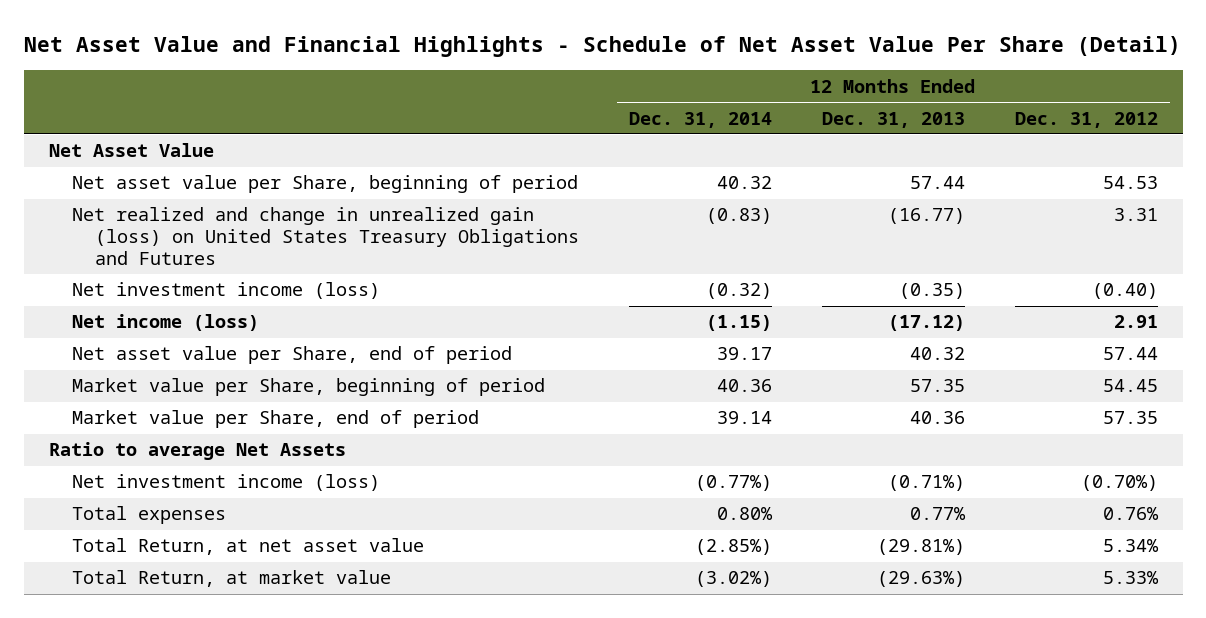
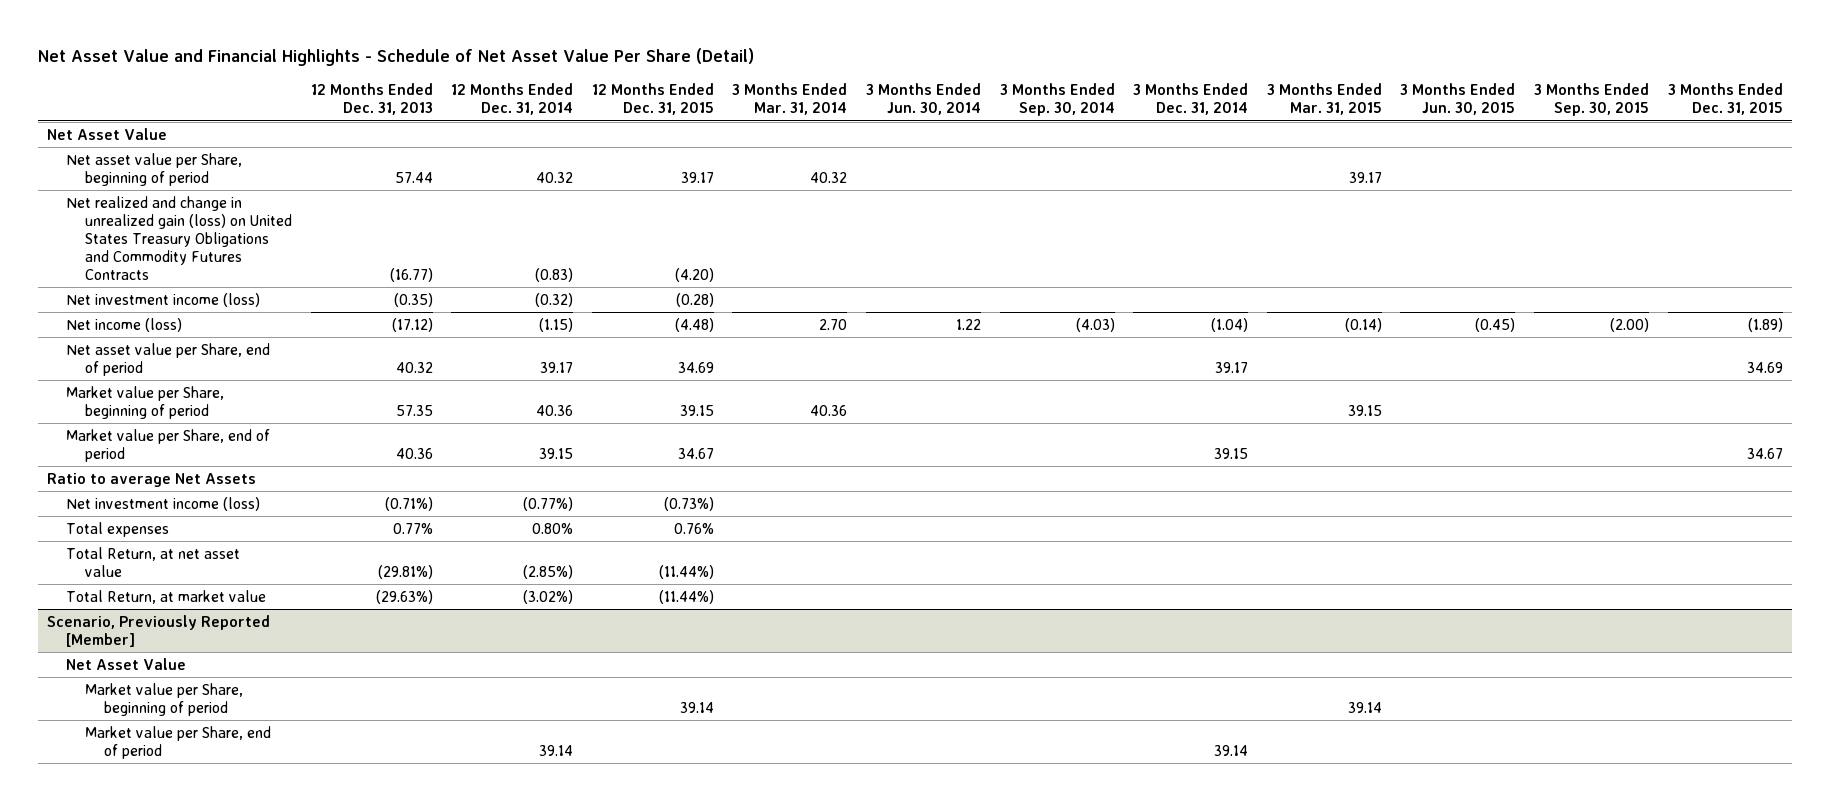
- | 12 Months Ended Dec. 31, 2014 | 12 Months Ended Dec. 31, 2013 | 12 Months Ended Dec. 31, 2012
+ | 12 Months Ended Dec. 31, 2013 | 12 Months Ended Dec. 31, 2014 | 12 Months Ended Dec. 31, 2015 | 3 Months Ended Mar. 31, 2014 | 3 Months Ended Jun. 30, 2014 | 3 Months Ended Sep. 30, 2014 | 3 Months Ended Dec. 31, 2014 | 3 Months Ended Mar. 31, 2015 | 3 Months Ended Jun. 30, 2015 | 3 Months Ended Sep. 30, 2015 | 3 Months Ended Dec. 31, 2015
- Net realized and change in unrealized gain (loss) on United States Treasury Obligations and Futures | (0.83) | (16.77) | 3.31
+ Net realized and change in unrealized gain (loss) on United States Treasury Obligations and Commodity Futures Contracts | (16.77) | (0.83) | (4.20) | | | | | | | |
- Market value per Share, end of period | 39.14 | 40.36 | 57.35
+ Market value per Share, end of period | 40.36 | 39.15 | 34.67 | | | | 39.15 | | | | 34.67
+ Scenario, Previously Reported [Member]
+ Net Asset Value
+ Market value per Share, beginning of period | | | 39.14 | | | | | 39.14 | | |
+ Market value per Share, end of period | | 39.14 | | | | | 39.14 | | | |

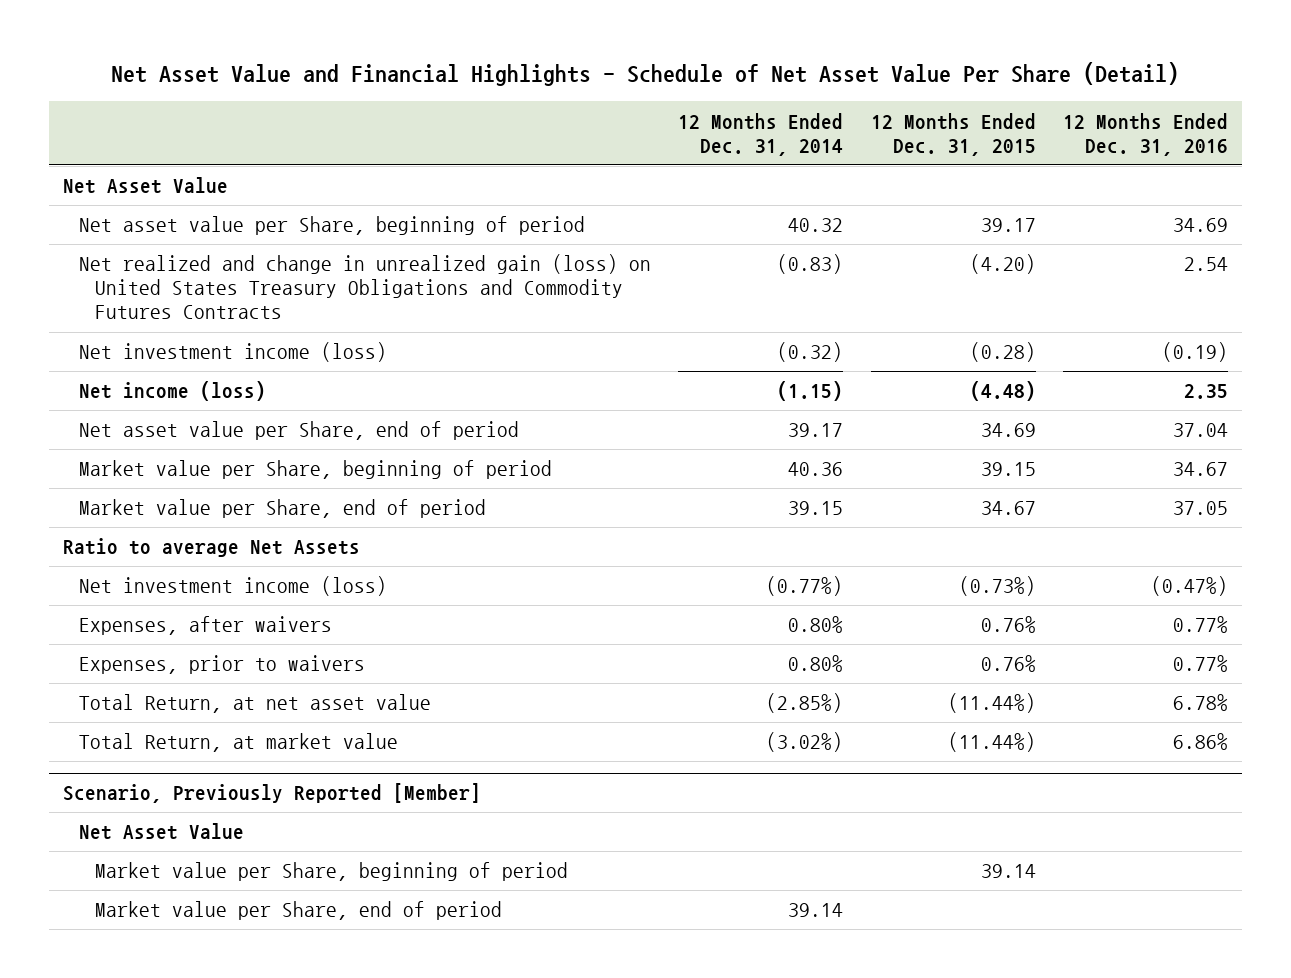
- | 12 Months Ended Dec. 31, 2013 | 12 Months Ended Dec. 31, 2014 | 12 Months Ended Dec. 31, 2015 | 3 Months Ended Mar. 31, 2014 | 3 Months Ended Jun. 30, 2014 | 3 Months Ended Sep. 30, 2014 | 3 Months Ended Dec. 31, 2014 | 3 Months Ended Mar. 31, 2015 | 3 Months Ended Jun. 30, 2015 | 3 Months Ended Sep. 30, 2015 | 3 Months Ended Dec. 31, 2015
+ | 12 Months Ended Dec. 31, 2014 | 12 Months Ended Dec. 31, 2015 | 12 Months Ended Dec. 31, 2016
- Total expenses | 0.77% | 0.80% | 0.76% | | | | | | | |
+ Expenses, after waivers | 0.80% | 0.76% | 0.77%
+ Expenses, prior to waivers | 0.80% | 0.76% | 0.77%

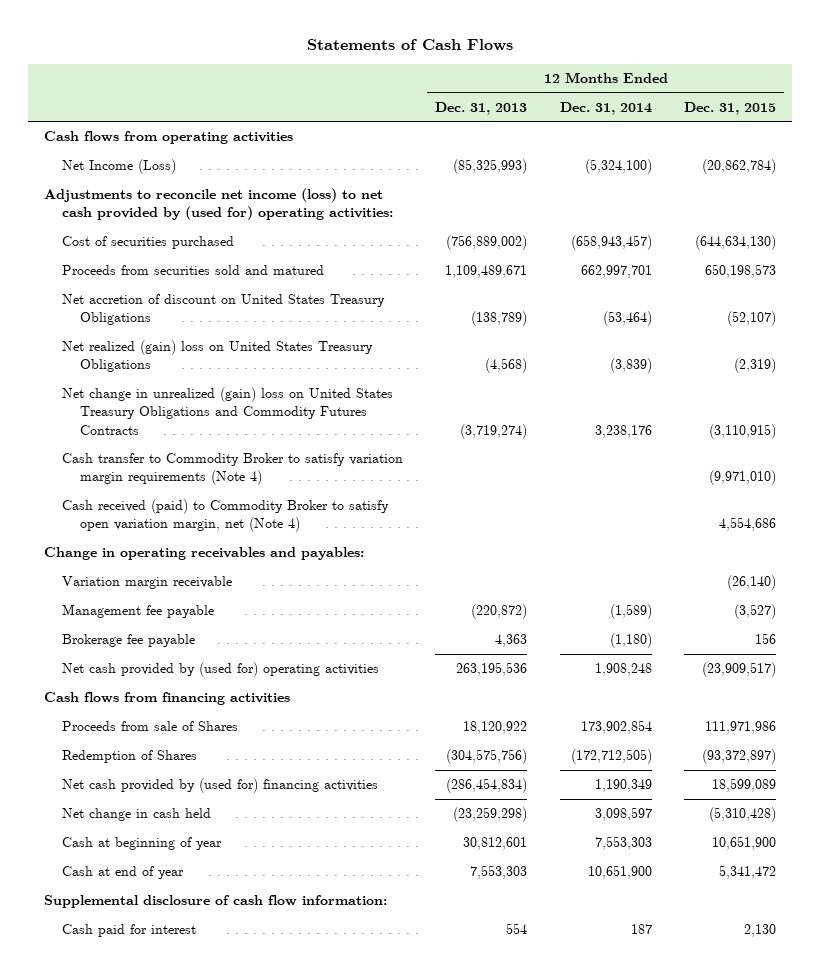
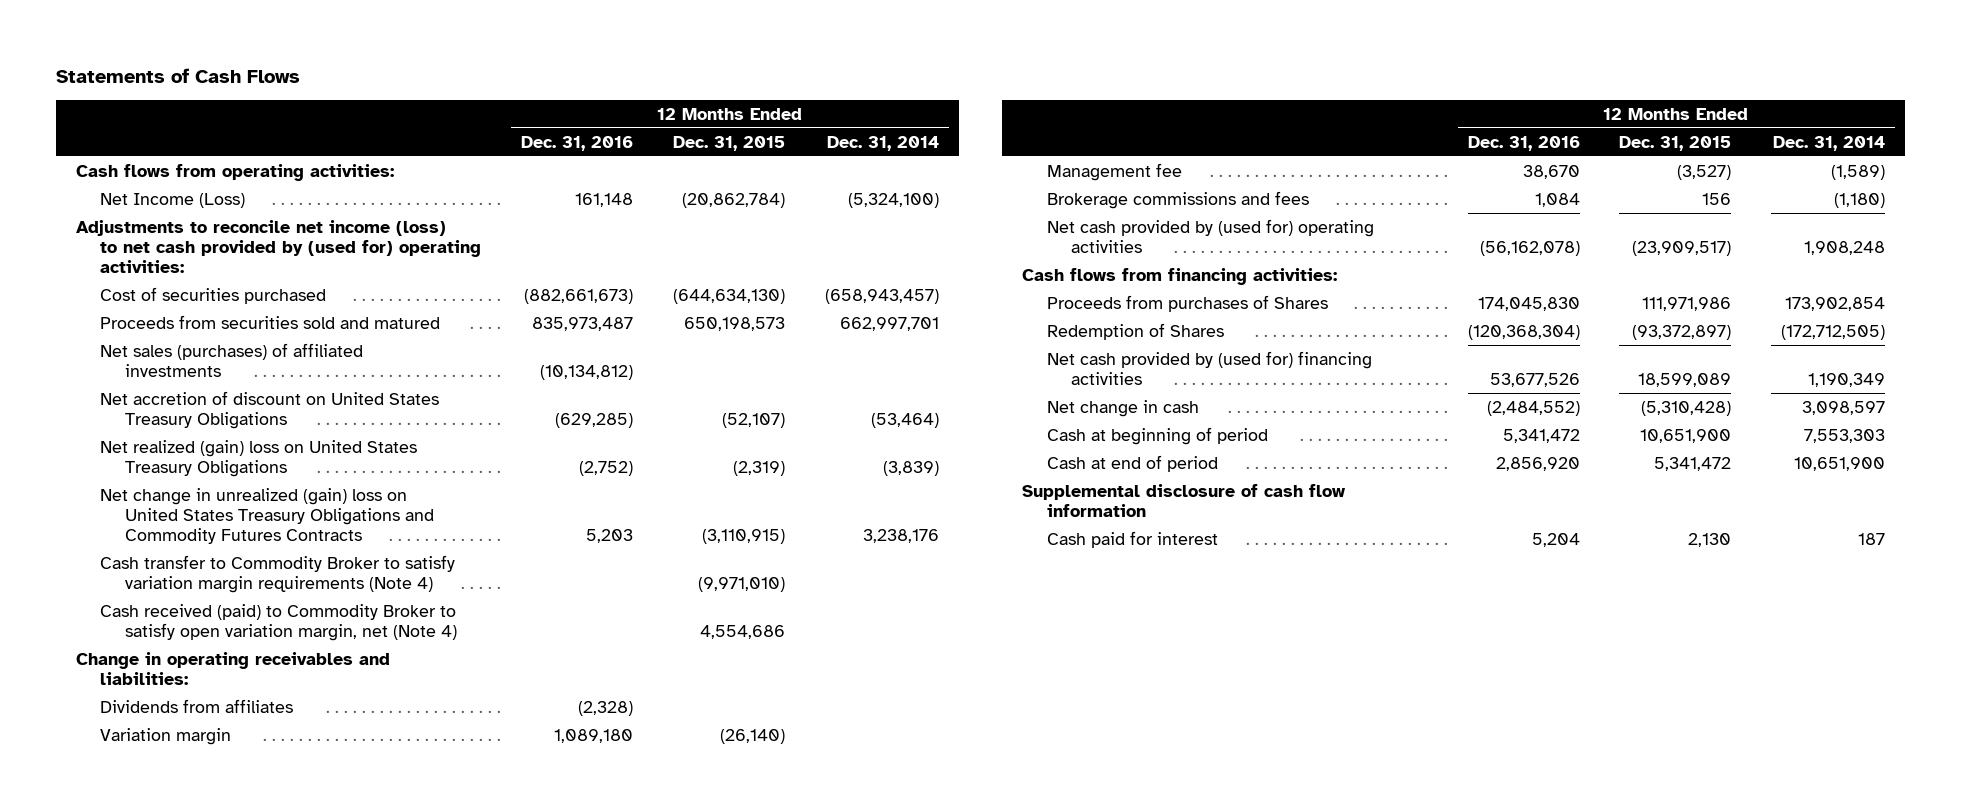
- | 12 Months Ended Dec. 31, 2013 | 12 Months Ended Dec. 31, 2014 | 12 Months Ended Dec. 31, 2015
+ | 12 Months Ended Dec. 31, 2016 | 12 Months Ended Dec. 31, 2015 | 12 Months Ended Dec. 31, 2014
- Cash flows from operating activities
+ Cash flows from operating activities:
+ Net sales (purchases) of affiliated investments | (10,134,812) | |
- Change in operating receivables and payables:
- Variation margin receivable | | | (26,140)
- Management fee payable | (220,872) | (1,589) | (3,527)
- Brokerage fee payable | 4,363 | (1,180) | 156
+ Change in operating receivables and liabilities:
+ Dividends from affiliates | (2,328) | |
+ Variation margin | 1,089,180 | (26,140) |
+ Management fee | 38,670 | (3,527) | (1,589)
+ Brokerage commissions and fees | 1,084 | 156 | (1,180)
- Cash flows from financing activities
- Proceeds from sale of Shares | 18,120,922 | 173,902,854 | 111,971,986
+ Cash flows from financing activities:
+ Proceeds from purchases of Shares | 174,045,830 | 111,971,986 | 173,902,854
- Net change in cash held | (23,259,298) | 3,098,597 | (5,310,428)
- Cash at beginning of year | 30,812,601 | 7,553,303 | 10,651,900
- Cash at end of year | 7,553,303 | 10,651,900 | 5,341,472
- Supplemental disclosure of cash flow information:
+ Net change in cash | (2,484,552) | (5,310,428) | 3,098,597
+ Cash at beginning of period | 5,341,472 | 10,651,900 | 7,553,303
+ Cash at end of period | 2,856,920 | 5,341,472 | 10,651,900
+ Supplemental disclosure of cash flow information

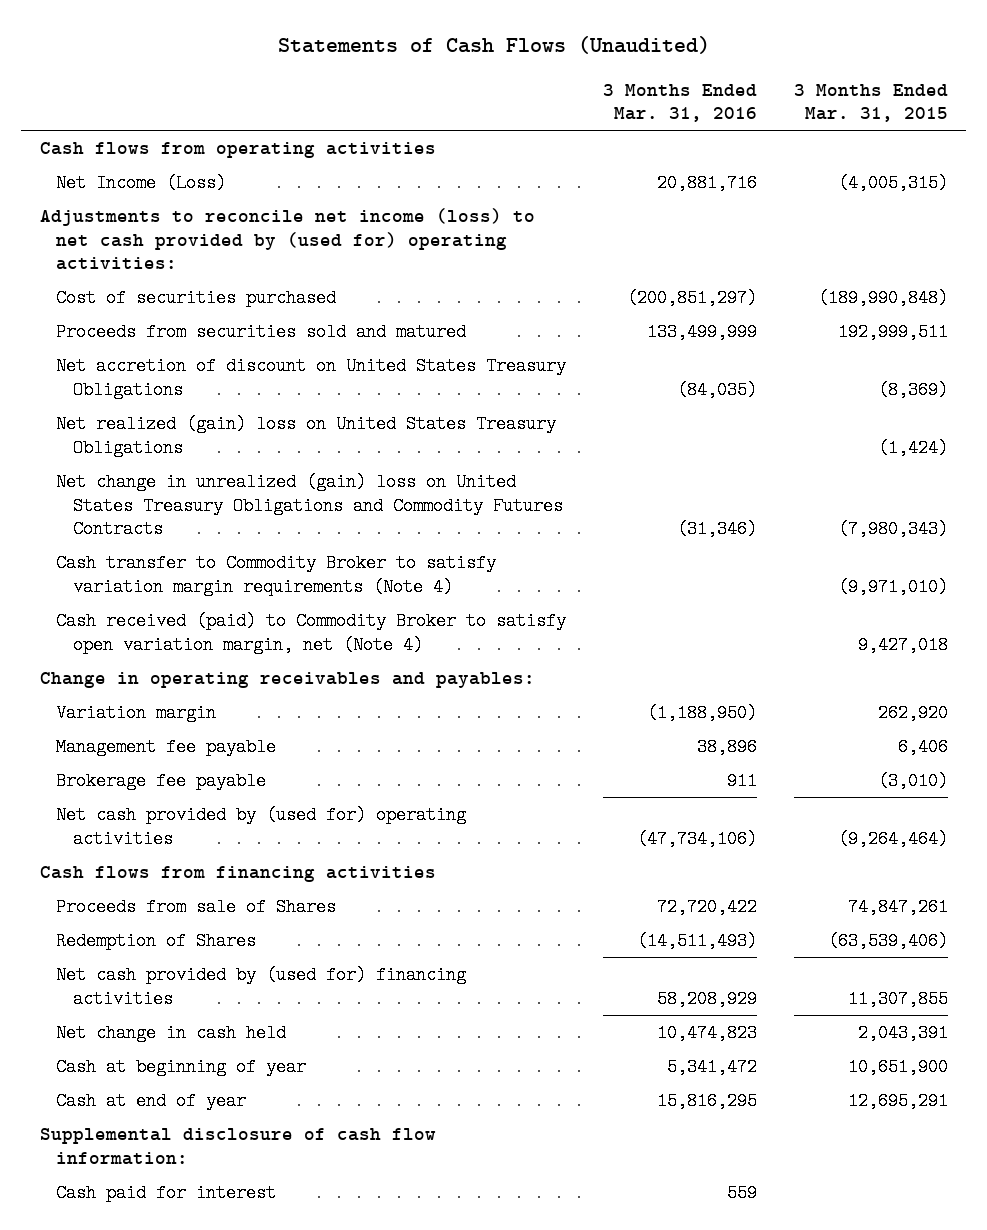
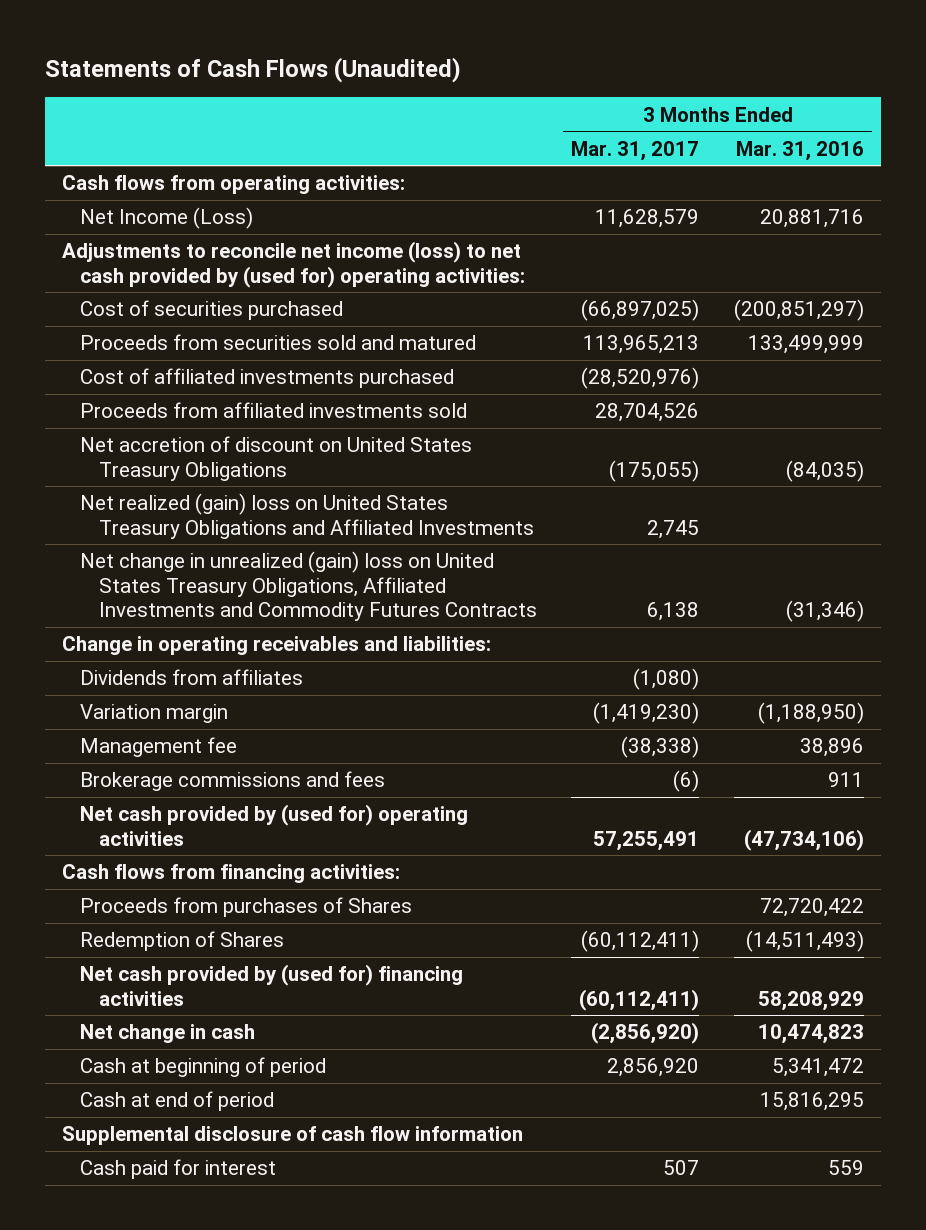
- | 3 Months Ended Mar. 31, 2016 | 3 Months Ended Mar. 31, 2015
+ | 3 Months Ended Mar. 31, 2017 | 3 Months Ended Mar. 31, 2016
- Cash flows from operating activities
+ Cash flows from operating activities:
+ Cost of affiliated investments purchased | (28,520,976) |
+ Proceeds from affiliated investments sold | 28,704,526 |
- Net realized (gain) loss on United States Treasury Obligations | | (1,424)
- Net change in unrealized (gain) loss on United States Treasury Obligations and Commodity Futures Contracts | (31,346) | (7,980,343)
- Cash transfer to Commodity Broker to satisfy variation margin requirements (Note 4) | | (9,971,010)
- Cash received (paid) to Commodity Broker to satisfy open variation margin, net (Note 4) | | 9,427,018
- Change in operating receivables and payables:
+ Net realized (gain) loss on United States Treasury Obligations and Affiliated Investments | 2,745 |
+ Net change in unrealized (gain) loss on United States Treasury Obligations, Affiliated Investments and Commodity Futures Contracts | 6,138 | (31,346)
+ Change in operating receivables and liabilities:
+ Dividends from affiliates | (1,080) |
- Management fee payable | 38,896 | 6,406
- Brokerage fee payable | 911 | (3,010)
+ Management fee | (38,338) | 38,896
+ Brokerage commissions and fees | (6) | 911
- Cash flows from financing activities
- Proceeds from sale of Shares | 72,720,422 | 74,847,261
+ Cash flows from financing activities:
+ Proceeds from purchases of Shares | | 72,720,422
- Net change in cash held | 10,474,823 | 2,043,391
- Cash at beginning of year | 5,341,472 | 10,651,900
- Cash at end of year | 15,816,295 | 12,695,291
- Supplemental disclosure of cash flow information:
+ Net change in cash | (2,856,920) | 10,474,823
+ Cash at beginning of period | 2,856,920 | 5,341,472
+ Cash at end of period | | 15,816,295
+ Supplemental disclosure of cash flow information

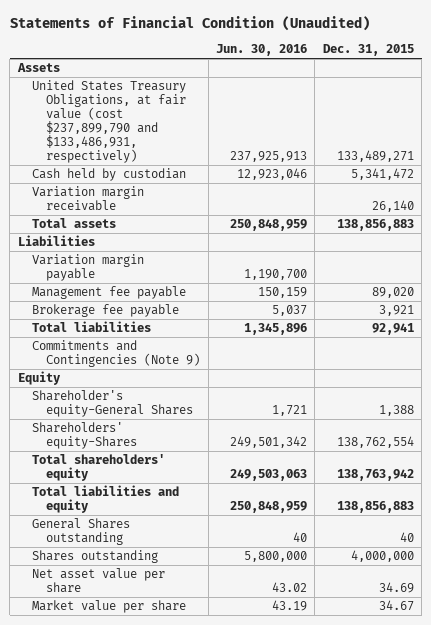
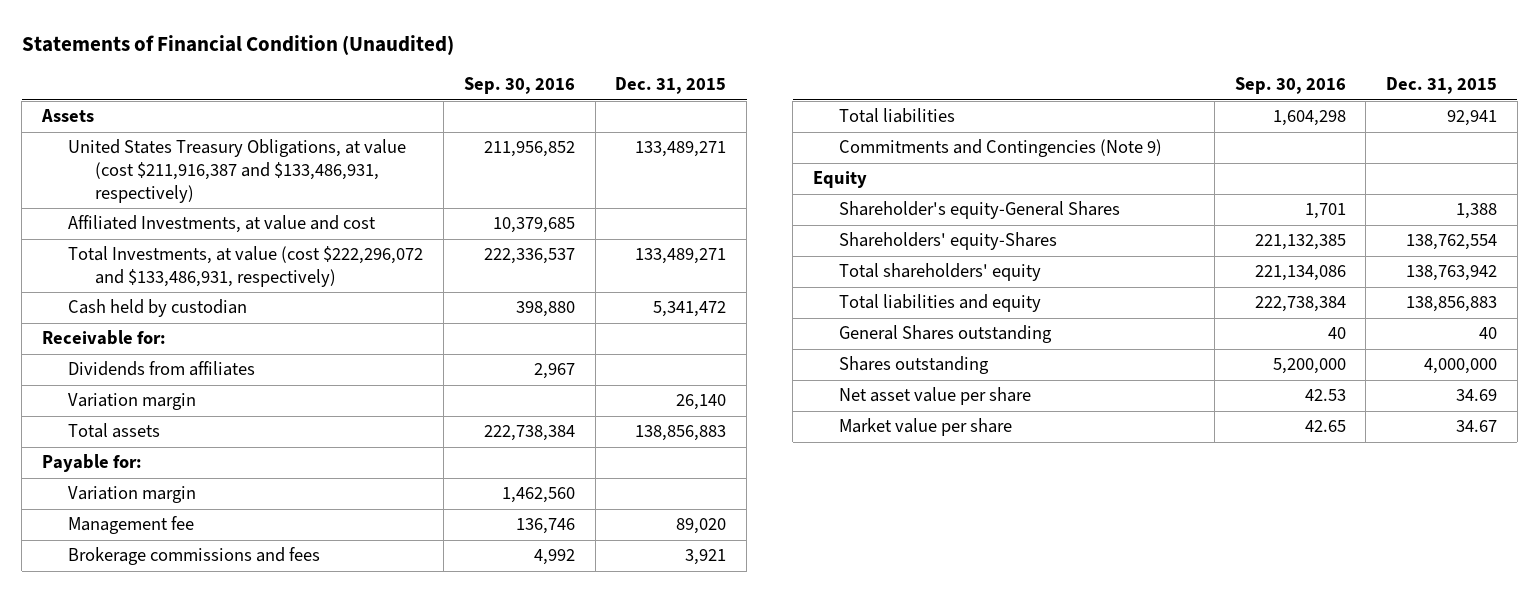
- | Jun. 30, 2016 | Dec. 31, 2015
+ | Sep. 30, 2016 | Dec. 31, 2015
- United States Treasury Obligations, at fair value (cost $237,899,790 and $133,486,931, respectively) | 237,925,913 | 133,489,271
+ United States Treasury Obligations, at value (cost $211,916,387 and $133,486,931, respectively) | 211,956,852 | 133,489,271
+ Affiliated Investments, at value and cost | 10,379,685 |
+ Total Investments, at value (cost $222,296,072 and $133,486,931, respectively) | 222,336,537 | 133,489,271
- Variation margin receivable | | 26,140
+ Receivable for:
+ Dividends from affiliates | 2,967 |
+ Variation margin | | 26,140
- Liabilities
- Variation margin payable | 1,190,700 |
- Management fee payable | 150,159 | 89,020
- Brokerage fee payable | 5,037 | 3,921
+ Payable for:
+ Variation margin | 1,462,560 |
+ Management fee | 136,746 | 89,020
+ Brokerage commissions and fees | 4,992 | 3,921

